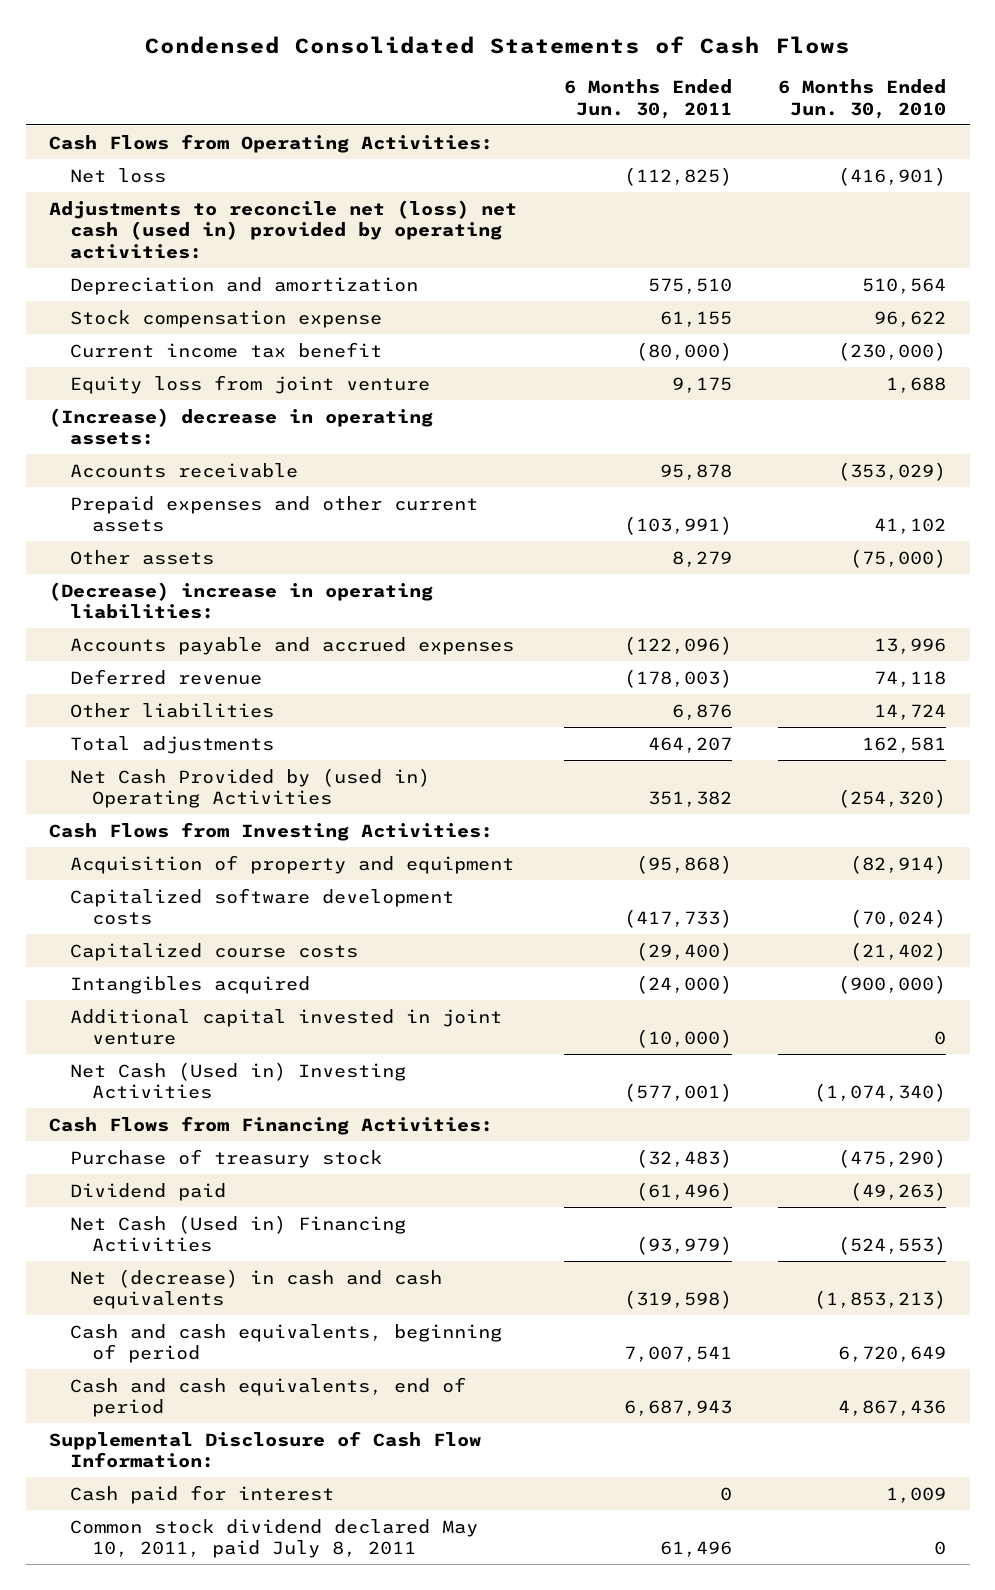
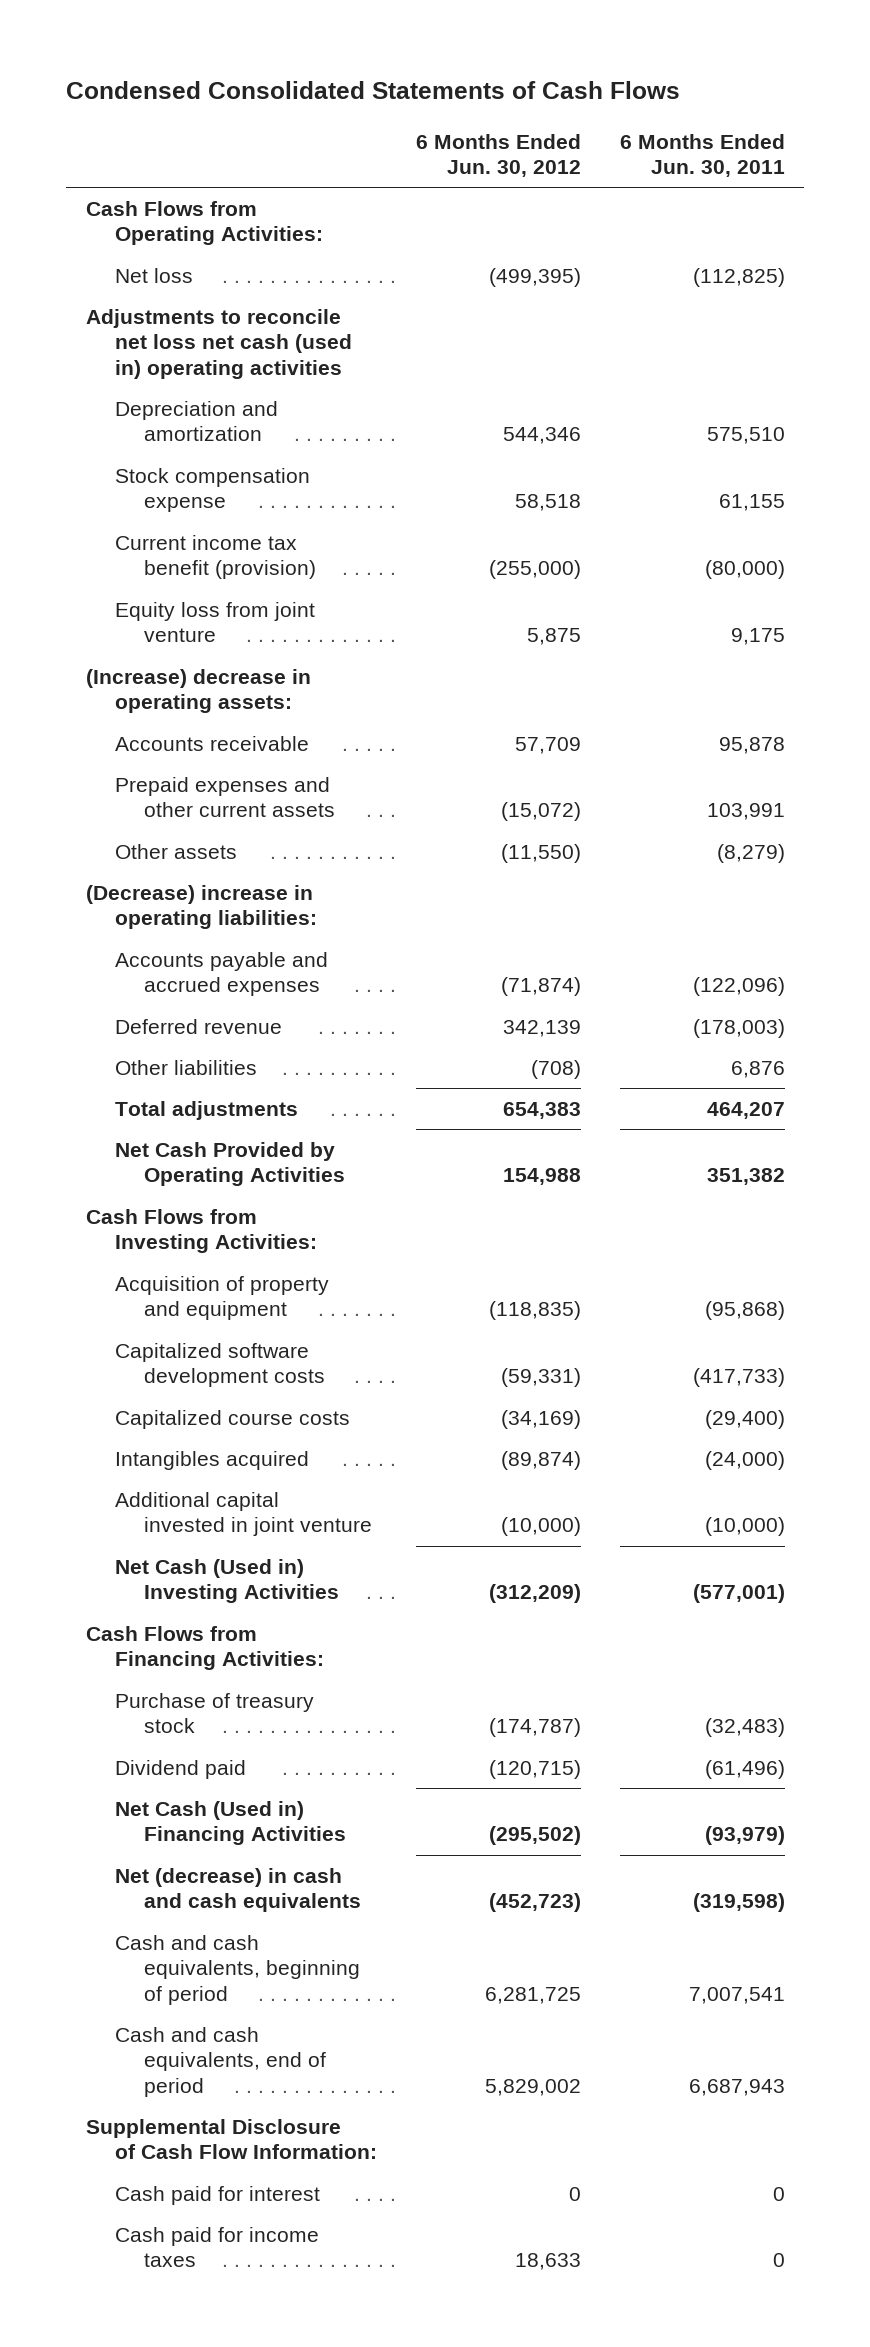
- | 6 Months Ended Jun. 30, 2011 | 6 Months Ended Jun. 30, 2010
+ | 6 Months Ended Jun. 30, 2012 | 6 Months Ended Jun. 30, 2011
- Adjustments to reconcile net (loss) net cash (used in) provided by operating activities:
+ Adjustments to reconcile net loss net cash (used in) operating activities
- Current income tax benefit | (80,000) | (230,000)
+ Current income tax benefit (provision) | (255,000) | (80,000)
- Prepaid expenses and other current assets | (103,991) | 41,102
- Other assets | 8,279 | (75,000)
+ Prepaid expenses and other current assets | (15,072) | 103,991
+ Other assets | (11,550) | (8,279)
- Net Cash Provided by (used in) Operating Activities | 351,382 | (254,320)
+ Net Cash Provided by Operating Activities | 154,988 | 351,382
- Common stock dividend declared May 10, 2011, paid July 8, 2011 | 61,496 | 0
+ Cash paid for income taxes | 18,633 | 0

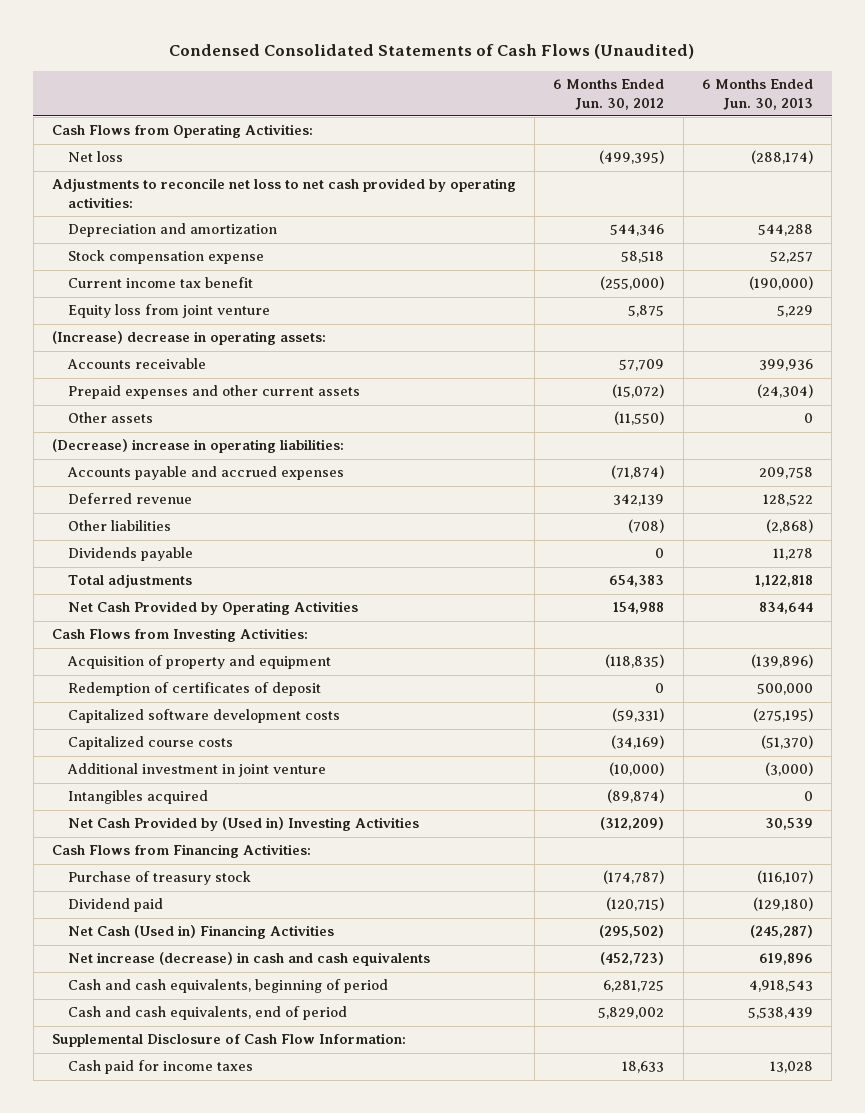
- Condensed Consolidated Statements of Cash Flows
+ Condensed Consolidated Statements of Cash Flows (Unaudited)
- | 6 Months Ended Jun. 30, 2012 | 6 Months Ended Jun. 30, 2011
+ | 6 Months Ended Jun. 30, 2012 | 6 Months Ended Jun. 30, 2013
- Adjustments to reconcile net loss net cash (used in) operating activities
+ Adjustments to reconcile net loss to net cash provided by operating activities:
- Current income tax benefit (provision) | (255,000) | (80,000)
+ Current income tax benefit | (255,000) | (190,000)
+ Dividends payable | 0 | 11,278
+ Redemption of certificates of deposit | 0 | 500,000
+ Additional investment in joint venture | (10,000) | (3,000)
- Additional capital invested in joint venture | (10,000) | (10,000)
- Net Cash (Used in) Investing Activities | (312,209) | (577,001)
+ Net Cash Provided by (Used in) Investing Activities | (312,209) | 30,539
- Net (decrease) in cash and cash equivalents | (452,723) | (319,598)
+ Net increase (decrease) in cash and cash equivalents | (452,723) | 619,896
- Cash paid for interest | 0 | 0

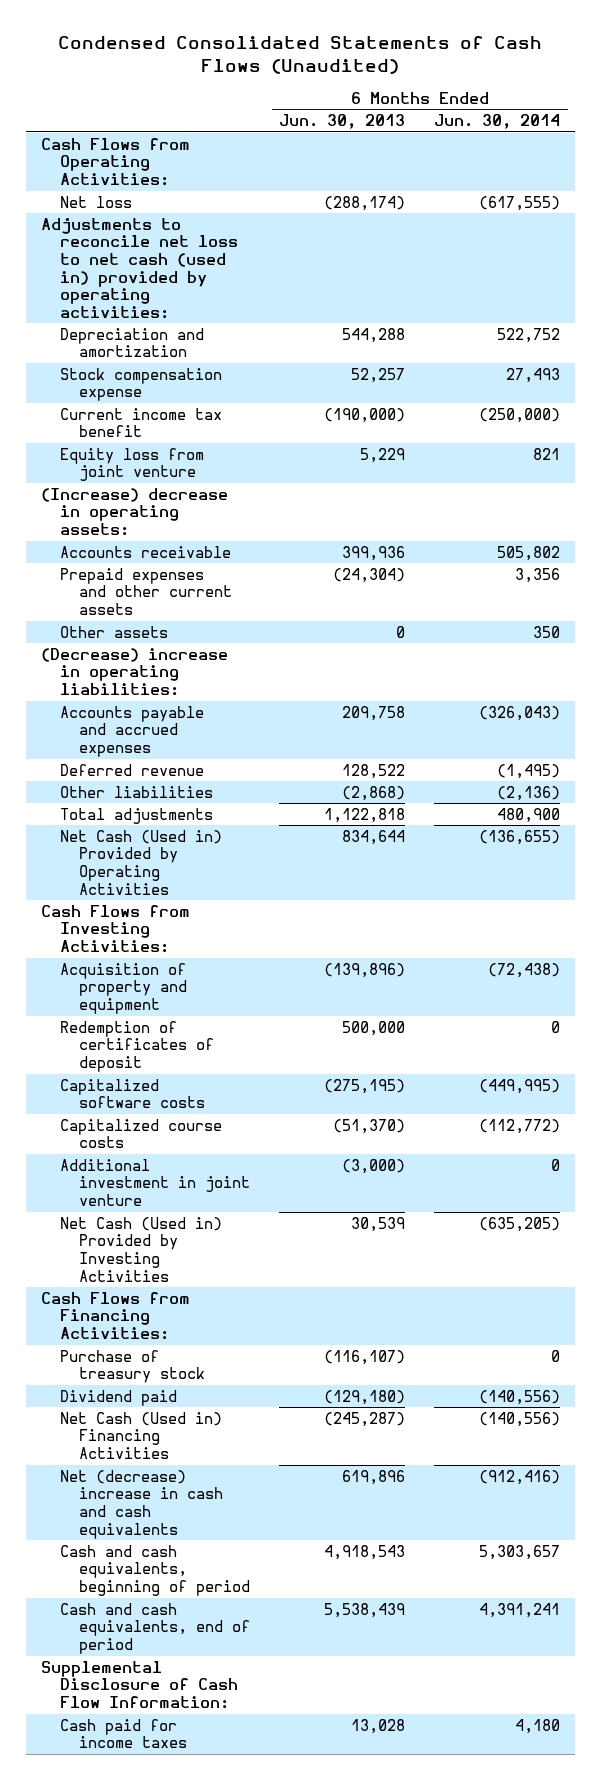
- | 6 Months Ended Jun. 30, 2012 | 6 Months Ended Jun. 30, 2013
+ | 6 Months Ended Jun. 30, 2013 | 6 Months Ended Jun. 30, 2014
- Adjustments to reconcile net loss to net cash provided by operating activities:
+ Adjustments to reconcile net loss to net cash (used in) provided by operating activities:
- Dividends payable | 0 | 11,278
- Net Cash Provided by Operating Activities | 154,988 | 834,644
+ Net Cash (Used in) Provided by Operating Activities | 834,644 | (136,655)
- Capitalized software development costs | (59,331) | (275,195)
+ Capitalized software costs | (275,195) | (449,995)
- Intangibles acquired | (89,874) | 0
- Net Cash Provided by (Used in) Investing Activities | (312,209) | 30,539
+ Net Cash (Used in) Provided by Investing Activities | 30,539 | (635,205)
- Net increase (decrease) in cash and cash equivalents | (452,723) | 619,896
+ Net (decrease) increase in cash and cash equivalents | 619,896 | (912,416)

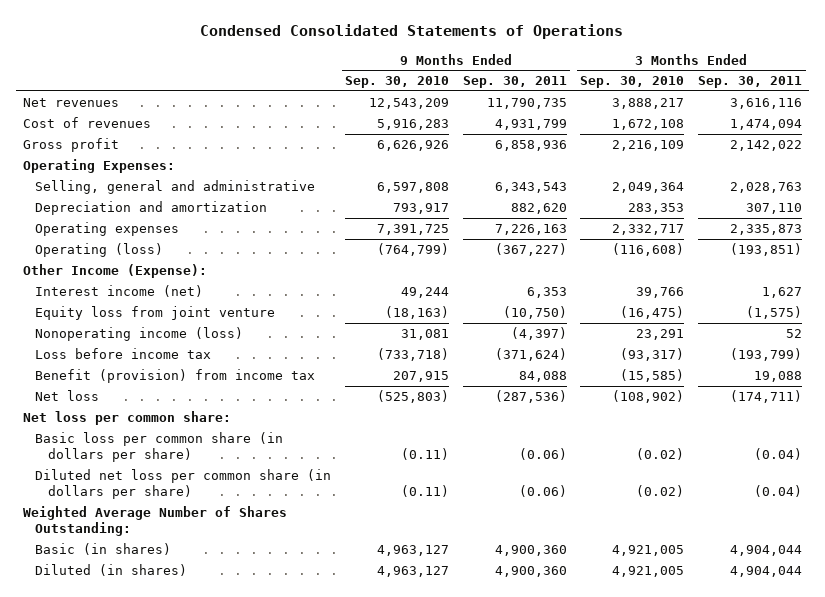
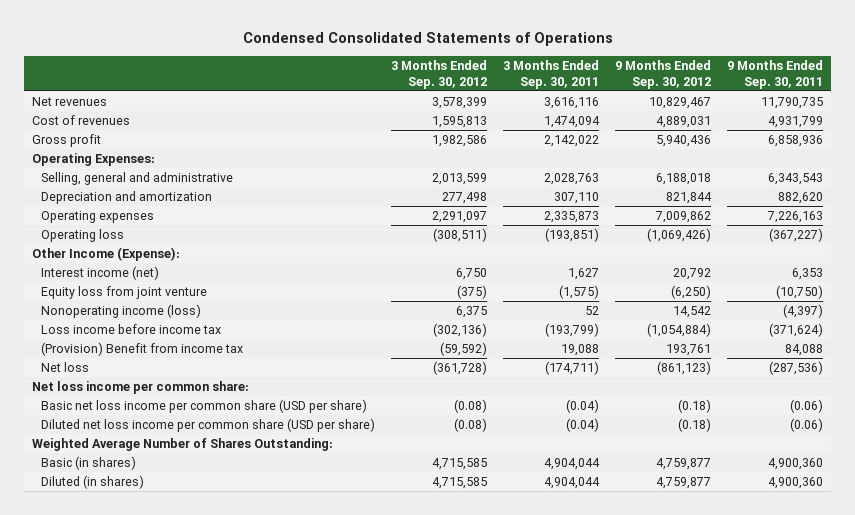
- | 9 Months Ended Sep. 30, 2010 | 9 Months Ended Sep. 30, 2011 | 3 Months Ended Sep. 30, 2010 | 3 Months Ended Sep. 30, 2011
+ | 3 Months Ended Sep. 30, 2012 | 3 Months Ended Sep. 30, 2011 | 9 Months Ended Sep. 30, 2012 | 9 Months Ended Sep. 30, 2011
- Operating (loss) | (764,799) | (367,227) | (116,608) | (193,851)
+ Operating loss | (308,511) | (193,851) | (1,069,426) | (367,227)
- Loss before income tax | (733,718) | (371,624) | (93,317) | (193,799)
- Benefit (provision) from income tax | 207,915 | 84,088 | (15,585) | 19,088
+ Loss income before income tax | (302,136) | (193,799) | (1,054,884) | (371,624)
+ (Provision) Benefit from income tax | (59,592) | 19,088 | 193,761 | 84,088
- Net loss per common share:
- Basic loss per common share (in dollars per share) | (0.11) | (0.06) | (0.02) | (0.04)
- Diluted net loss per common share (in dollars per share) | (0.11) | (0.06) | (0.02) | (0.04)
+ Net loss income per common share:
+ Basic net loss income per common share (USD per share) | (0.08) | (0.04) | (0.18) | (0.06)
+ Diluted net loss income per common share (USD per share) | (0.08) | (0.04) | (0.18) | (0.06)

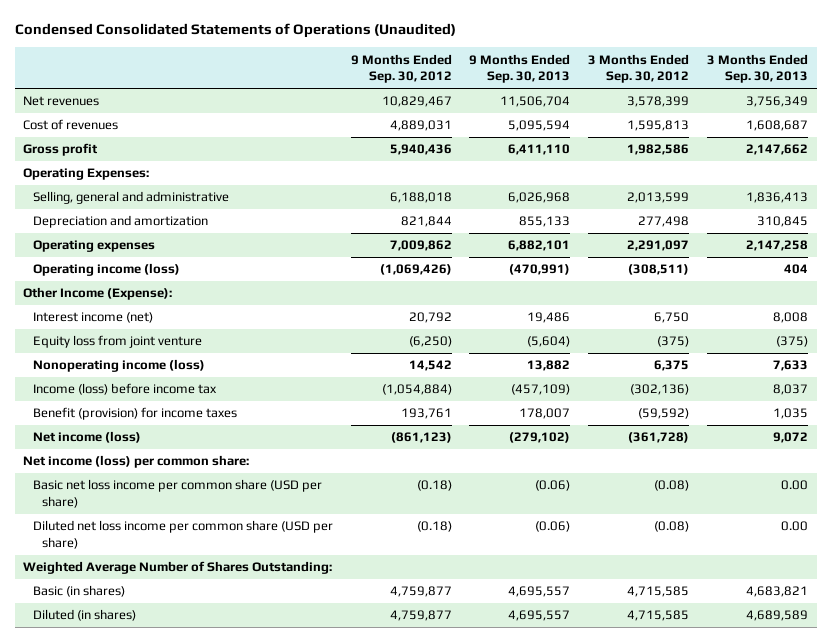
- Condensed Consolidated Statements of Operations
+ Condensed Consolidated Statements of Operations (Unaudited)
- | 3 Months Ended Sep. 30, 2012 | 3 Months Ended Sep. 30, 2011 | 9 Months Ended Sep. 30, 2012 | 9 Months Ended Sep. 30, 2011
+ | 9 Months Ended Sep. 30, 2012 | 9 Months Ended Sep. 30, 2013 | 3 Months Ended Sep. 30, 2012 | 3 Months Ended Sep. 30, 2013
- Operating loss | (308,511) | (193,851) | (1,069,426) | (367,227)
+ Operating income (loss) | (1,069,426) | (470,991) | (308,511) | 404
- Loss income before income tax | (302,136) | (193,799) | (1,054,884) | (371,624)
- (Provision) Benefit from income tax | (59,592) | 19,088 | 193,761 | 84,088
- Net loss | (361,728) | (174,711) | (861,123) | (287,536)
- Net loss income per common share:
+ Income (loss) before income tax | (1,054,884) | (457,109) | (302,136) | 8,037
+ Benefit (provision) for income taxes | 193,761 | 178,007 | (59,592) | 1,035
+ Net income (loss) | (861,123) | (279,102) | (361,728) | 9,072
+ Net income (loss) per common share:

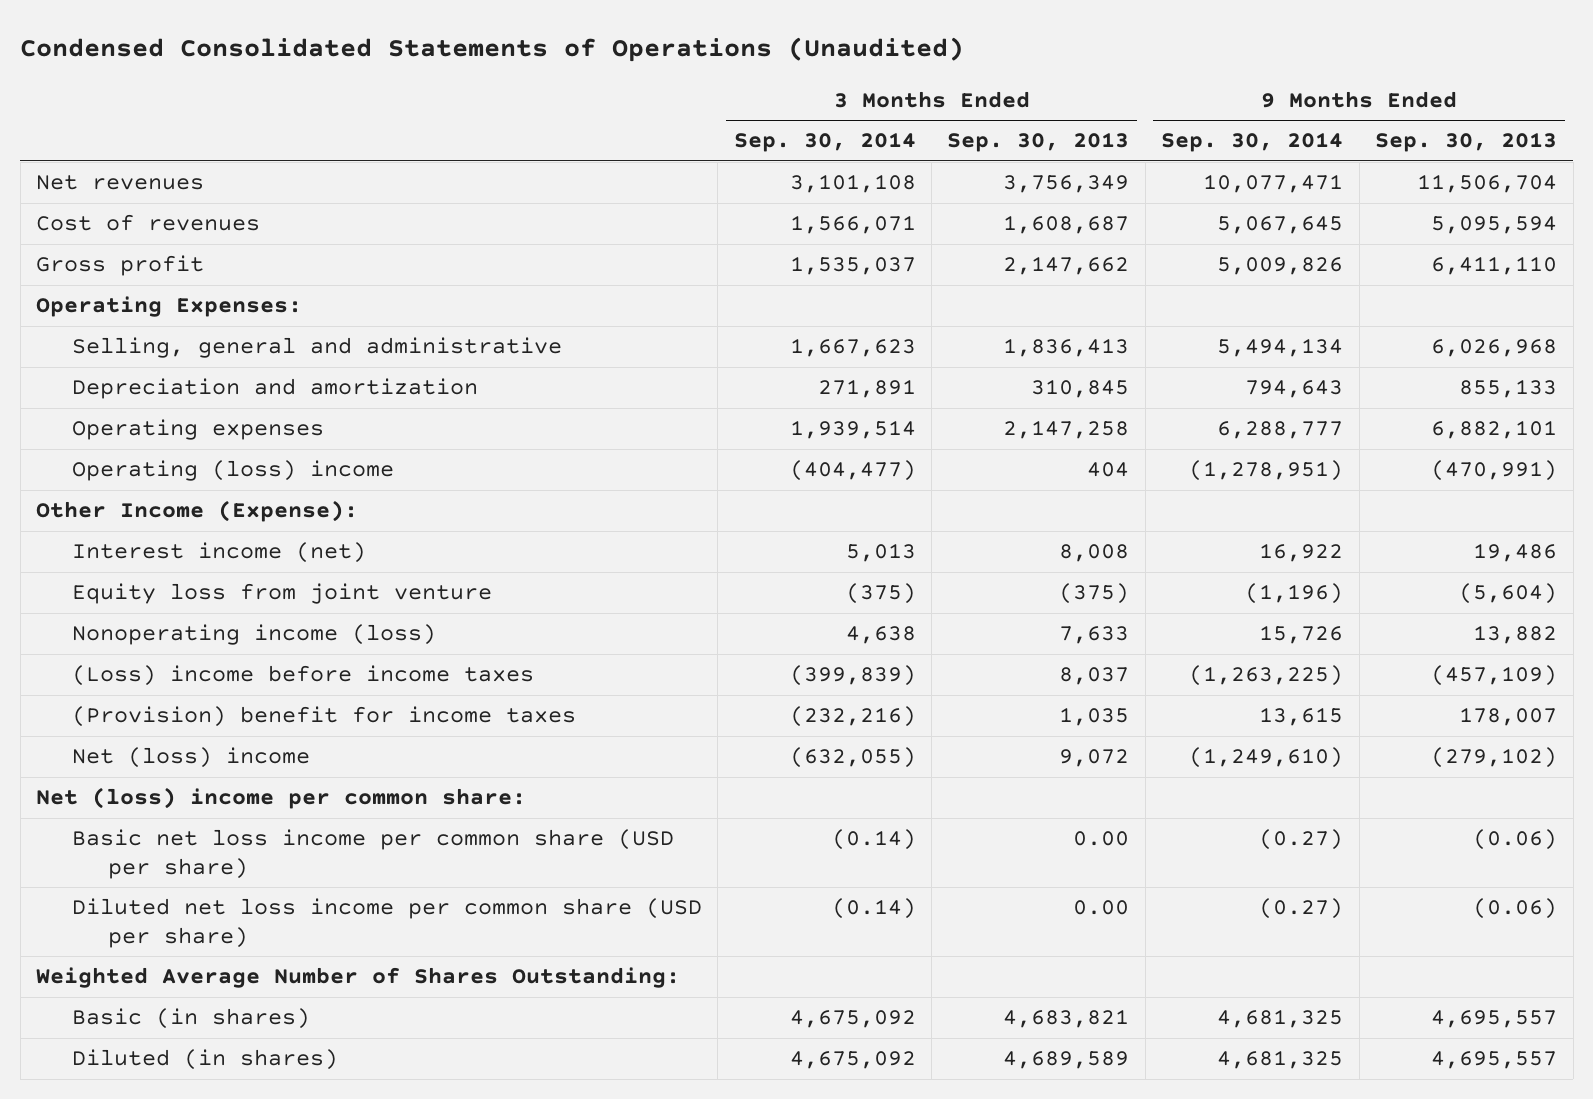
- | 9 Months Ended Sep. 30, 2012 | 9 Months Ended Sep. 30, 2013 | 3 Months Ended Sep. 30, 2012 | 3 Months Ended Sep. 30, 2013
+ | 3 Months Ended Sep. 30, 2014 | 3 Months Ended Sep. 30, 2013 | 9 Months Ended Sep. 30, 2014 | 9 Months Ended Sep. 30, 2013
- Operating income (loss) | (1,069,426) | (470,991) | (308,511) | 404
+ Operating (loss) income | (404,477) | 404 | (1,278,951) | (470,991)
- Income (loss) before income tax | (1,054,884) | (457,109) | (302,136) | 8,037
- Benefit (provision) for income taxes | 193,761 | 178,007 | (59,592) | 1,035
- Net income (loss) | (861,123) | (279,102) | (361,728) | 9,072
- Net income (loss) per common share:
+ (Loss) income before income taxes | (399,839) | 8,037 | (1,263,225) | (457,109)
+ (Provision) benefit for income taxes | (232,216) | 1,035 | 13,615 | 178,007
+ Net (loss) income | (632,055) | 9,072 | (1,249,610) | (279,102)
+ Net (loss) income per common share:

